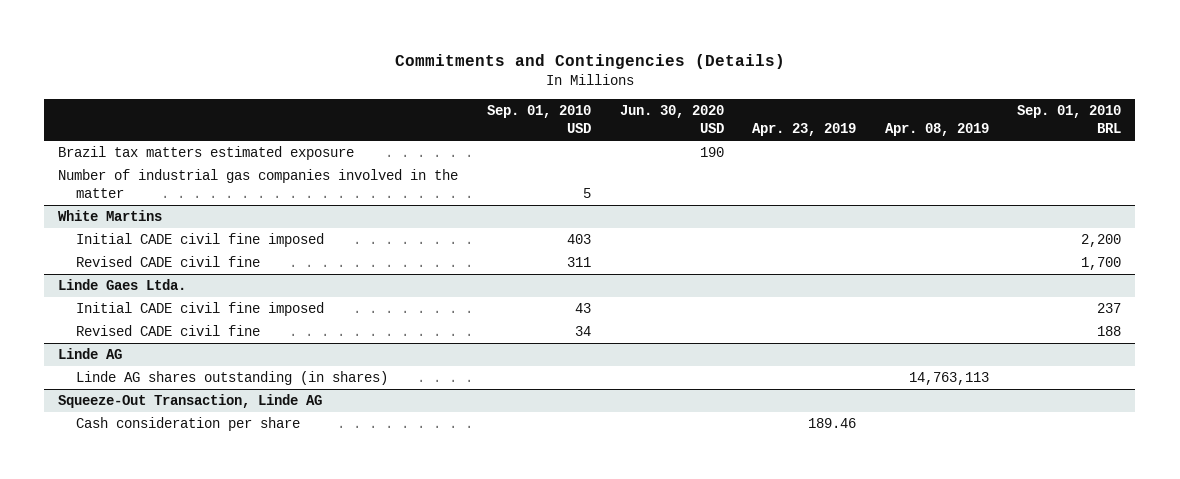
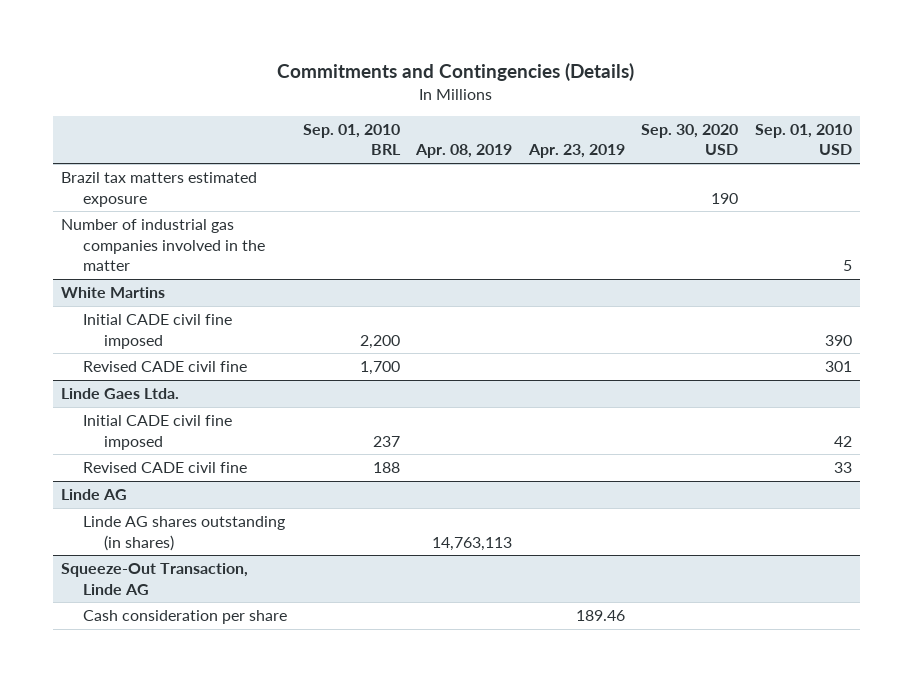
- | Sep. 01, 2010 USD | Jun. 30, 2020 USD | Apr. 23, 2019 | Apr. 08, 2019 | Sep. 01, 2010 BRL
+ | Sep. 01, 2010 BRL | Apr. 08, 2019 | Apr. 23, 2019 | Sep. 30, 2020 USD | Sep. 01, 2010 USD
@ White Martins
- Initial CADE civil fine imposed | 403 | | | | 2,200
- Revised CADE civil fine | 311 | | | | 1,700
+ Initial CADE civil fine imposed | 2,200 | | | | 390
+ Revised CADE civil fine | 1,700 | | | | 301
@ Linde Gaes Ltda.
- Initial CADE civil fine imposed | 43 | | | | 237
- Revised CADE civil fine | 34 | | | | 188
+ Initial CADE civil fine imposed | 237 | | | | 42
+ Revised CADE civil fine | 188 | | | | 33

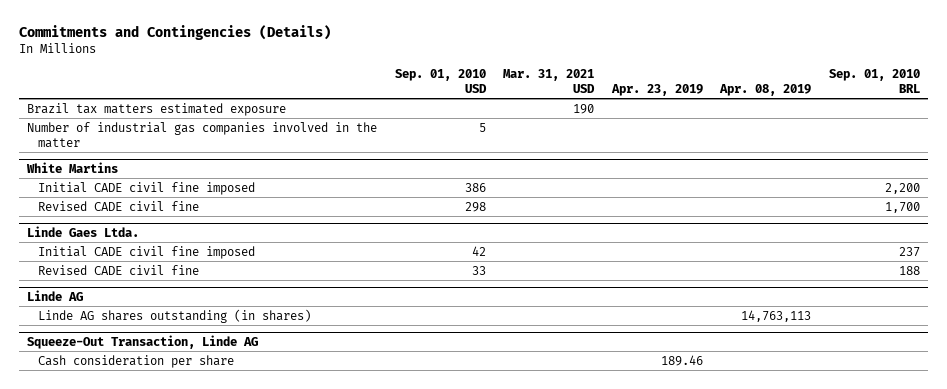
- | Sep. 01, 2010 BRL | Apr. 08, 2019 | Apr. 23, 2019 | Sep. 30, 2020 USD | Sep. 01, 2010 USD
+ | Sep. 01, 2010 USD | Mar. 31, 2021 USD | Apr. 23, 2019 | Apr. 08, 2019 | Sep. 01, 2010 BRL
@ White Martins
- Initial CADE civil fine imposed | 2,200 | | | | 390
- Revised CADE civil fine | 1,700 | | | | 301
+ Initial CADE civil fine imposed | 386 | | | | 2,200
+ Revised CADE civil fine | 298 | | | | 1,700

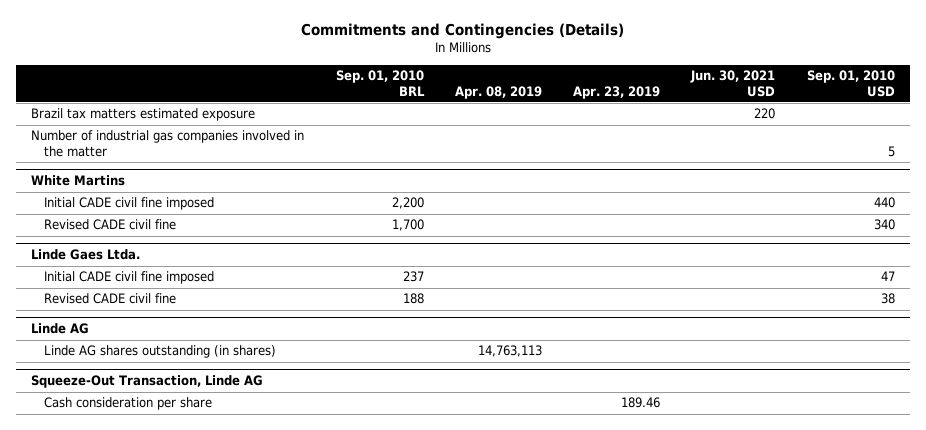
- | Sep. 01, 2010 USD | Mar. 31, 2021 USD | Apr. 23, 2019 | Apr. 08, 2019 | Sep. 01, 2010 BRL
+ | Sep. 01, 2010 BRL | Apr. 08, 2019 | Apr. 23, 2019 | Jun. 30, 2021 USD | Sep. 01, 2010 USD
@ White Martins
- Initial CADE civil fine imposed | 386 | | | | 2,200
- Revised CADE civil fine | 298 | | | | 1,700
+ Initial CADE civil fine imposed | 2,200 | | | | 440
+ Revised CADE civil fine | 1,700 | | | | 340
@ Linde Gaes Ltda.
- Initial CADE civil fine imposed | 42 | | | | 237
- Revised CADE civil fine | 33 | | | | 188
+ Initial CADE civil fine imposed | 237 | | | | 47
+ Revised CADE civil fine | 188 | | | | 38

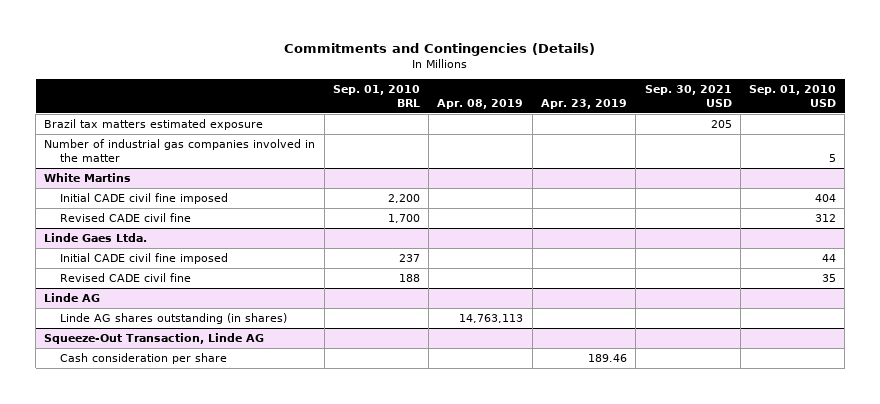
- | Sep. 01, 2010 BRL | Apr. 08, 2019 | Apr. 23, 2019 | Jun. 30, 2021 USD | Sep. 01, 2010 USD
+ | Sep. 01, 2010 BRL | Apr. 08, 2019 | Apr. 23, 2019 | Sep. 30, 2021 USD | Sep. 01, 2010 USD
@ White Martins
- Initial CADE civil fine imposed | 2,200 | | | | 440
- Revised CADE civil fine | 1,700 | | | | 340
+ Initial CADE civil fine imposed | 2,200 | | | | 404
+ Revised CADE civil fine | 1,700 | | | | 312
@ Linde Gaes Ltda.
- Initial CADE civil fine imposed | 237 | | | | 47
- Revised CADE civil fine | 188 | | | | 38
+ Initial CADE civil fine imposed | 237 | | | | 44
+ Revised CADE civil fine | 188 | | | | 35

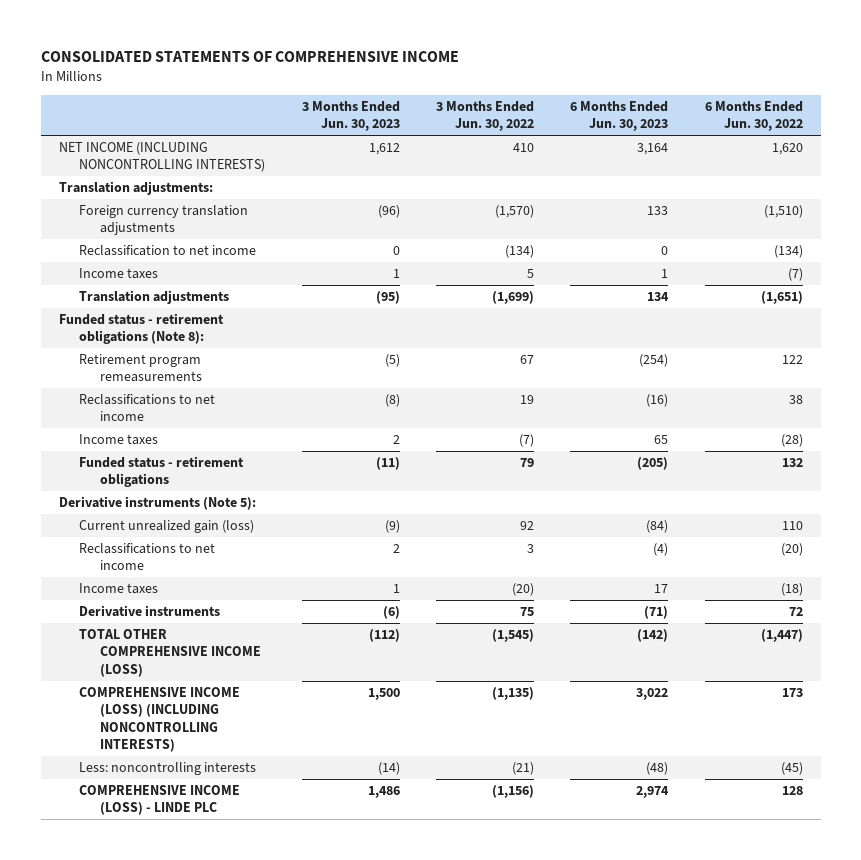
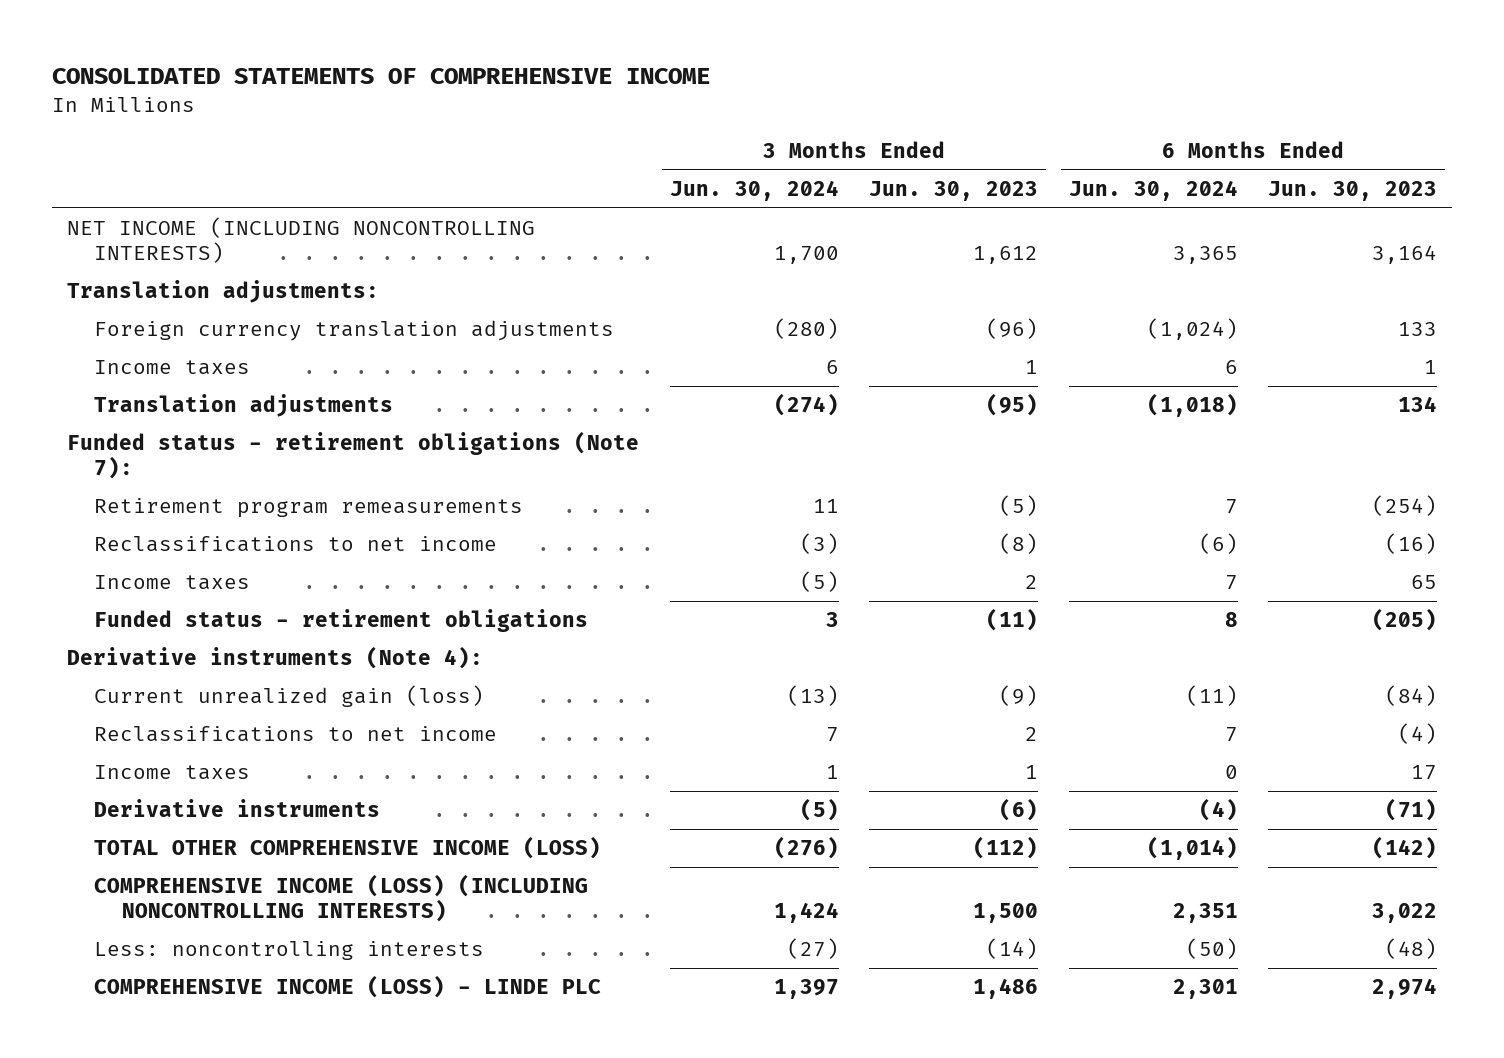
- | 3 Months Ended Jun. 30, 2023 | 3 Months Ended Jun. 30, 2022 | 6 Months Ended Jun. 30, 2023 | 6 Months Ended Jun. 30, 2022
+ | 3 Months Ended Jun. 30, 2024 | 3 Months Ended Jun. 30, 2023 | 6 Months Ended Jun. 30, 2024 | 6 Months Ended Jun. 30, 2023
- Reclassification to net income | 0 | (134) | 0 | (134)
- Funded status - retirement obligations (Note 8):
+ Funded status - retirement obligations (Note 7):
- Derivative instruments (Note 5):
+ Derivative instruments (Note 4):

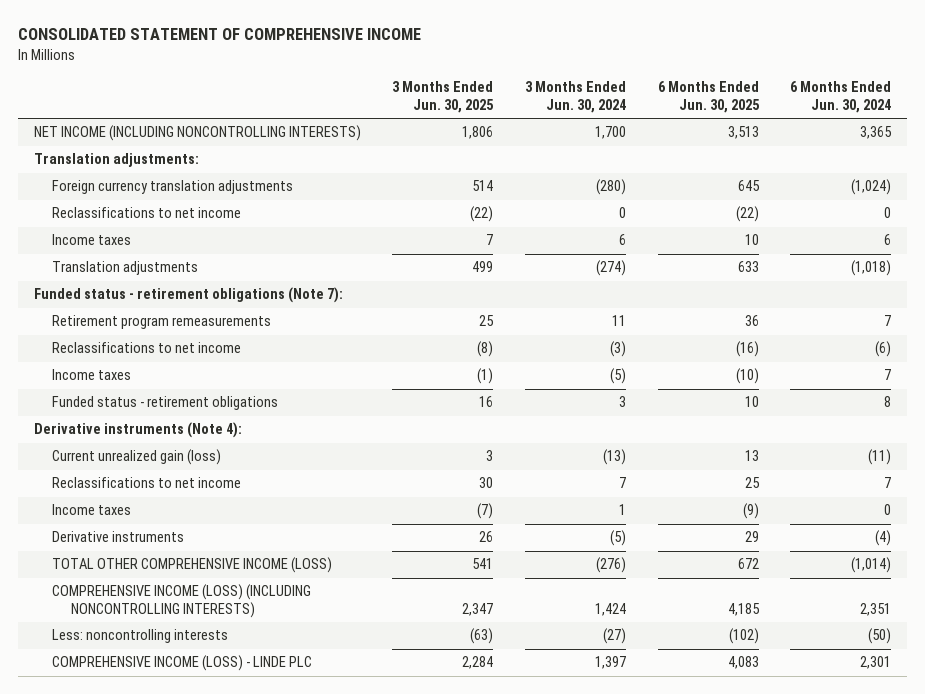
- CONSOLIDATED STATEMENTS OF COMPREHENSIVE INCOME
+ CONSOLIDATED STATEMENT OF COMPREHENSIVE INCOME
- | 3 Months Ended Jun. 30, 2024 | 3 Months Ended Jun. 30, 2023 | 6 Months Ended Jun. 30, 2024 | 6 Months Ended Jun. 30, 2023
+ | 3 Months Ended Jun. 30, 2025 | 3 Months Ended Jun. 30, 2024 | 6 Months Ended Jun. 30, 2025 | 6 Months Ended Jun. 30, 2024
+ Reclassifications to net income | (22) | 0 | (22) | 0

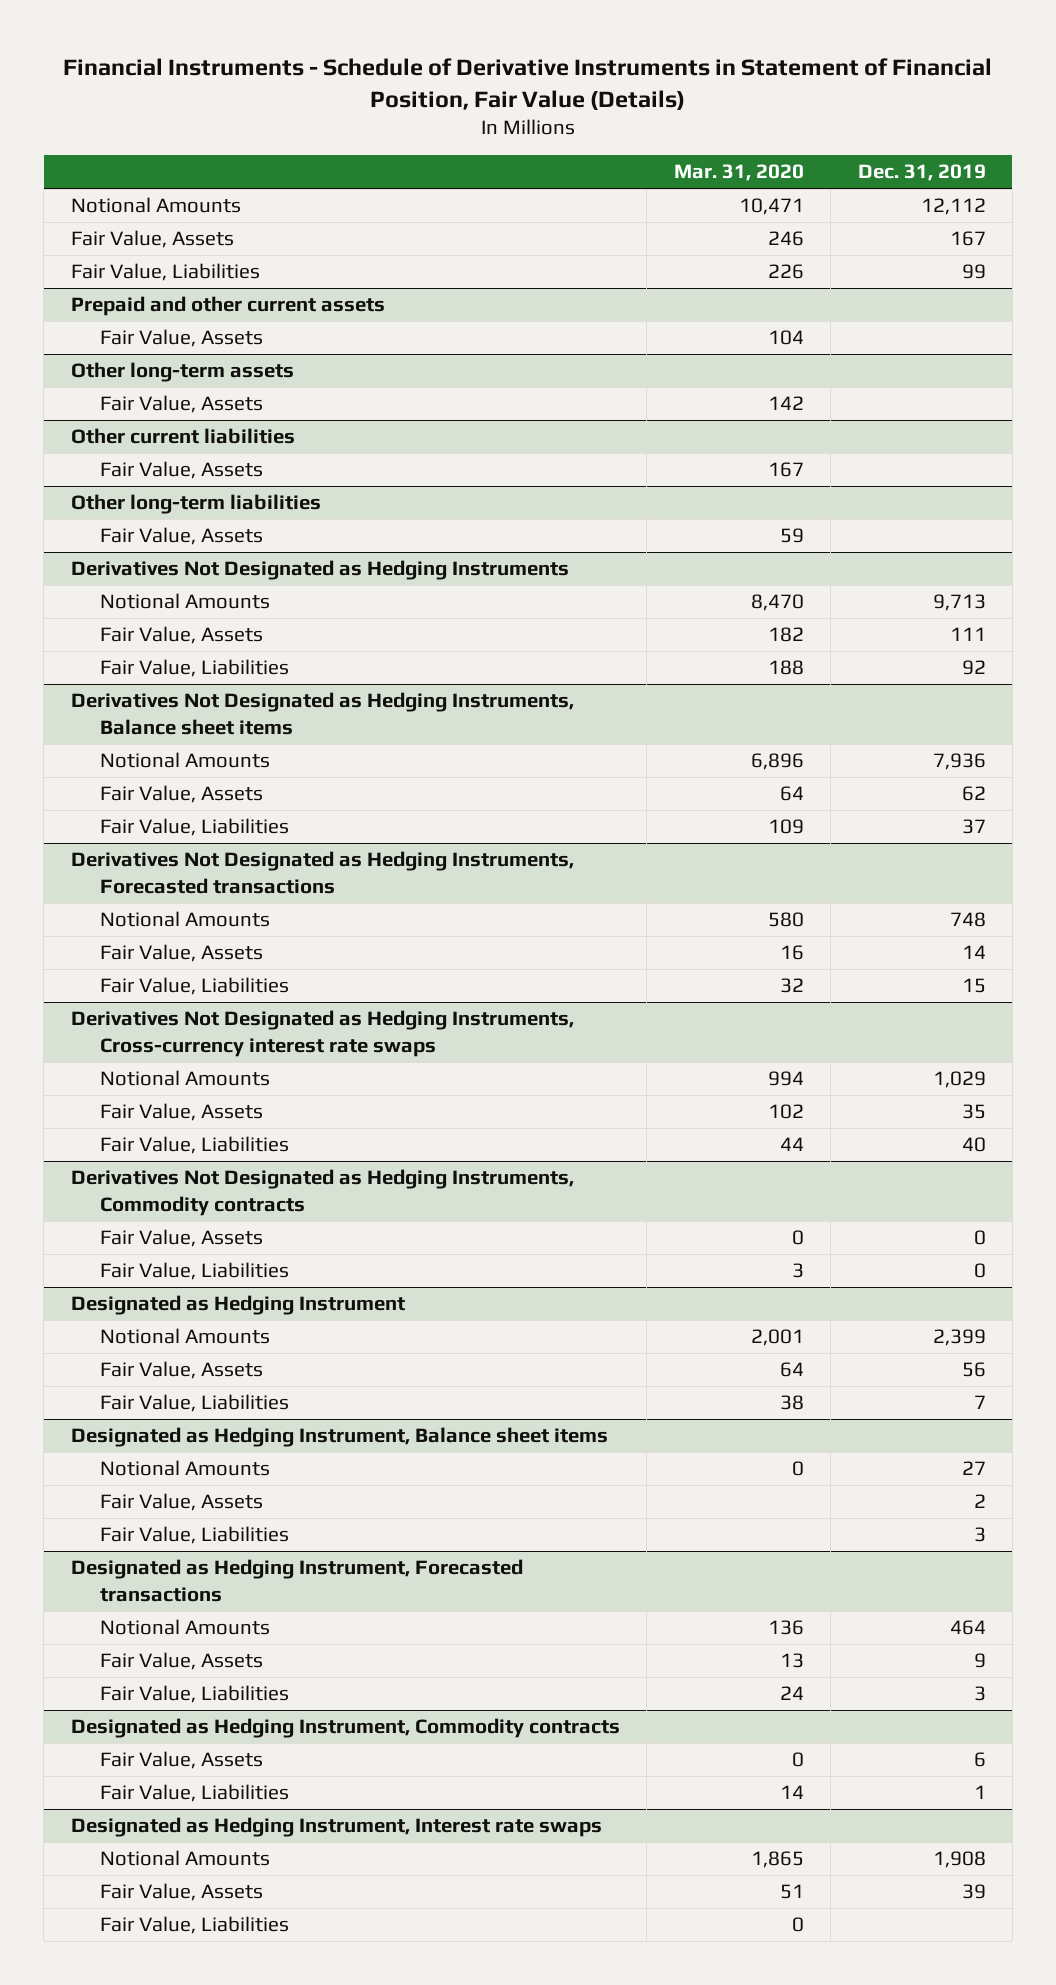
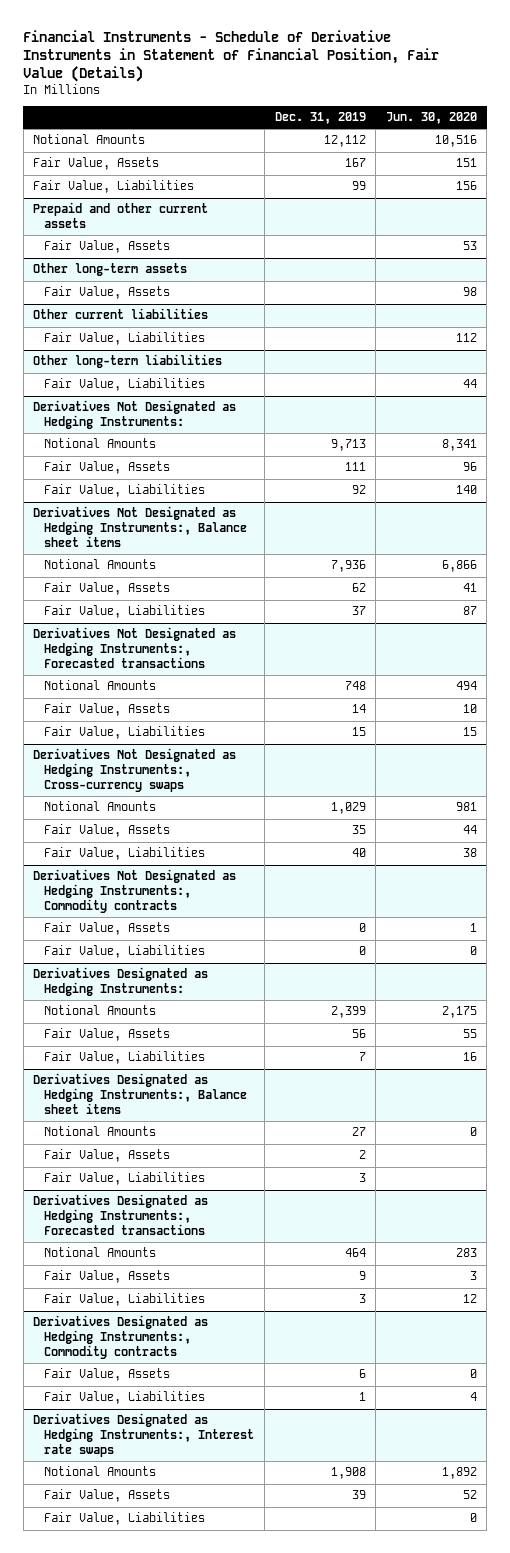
- | Mar. 31, 2020 | Dec. 31, 2019
+ | Dec. 31, 2019 | Jun. 30, 2020
@ Other current liabilities
- Fair Value, Assets | 167 |
+ Fair Value, Liabilities | | 112
@ Other long-term liabilities
- Fair Value, Assets | 59 |
- Derivatives Not Designated as Hedging Instruments
@ Other long-term liabilities
+ Fair Value, Liabilities | | 44
+ Derivatives Not Designated as Hedging Instruments:
- Derivatives Not Designated as Hedging Instruments, Balance sheet items
+ Derivatives Not Designated as Hedging Instruments:, Balance sheet items
- Derivatives Not Designated as Hedging Instruments, Forecasted transactions
+ Derivatives Not Designated as Hedging Instruments:, Forecasted transactions
- Derivatives Not Designated as Hedging Instruments, Cross-currency interest rate swaps
+ Derivatives Not Designated as Hedging Instruments:, Cross-currency swaps
- Derivatives Not Designated as Hedging Instruments, Commodity contracts
+ Derivatives Not Designated as Hedging Instruments:, Commodity contracts
- Designated as Hedging Instrument
+ Derivatives Designated as Hedging Instruments:
- Designated as Hedging Instrument, Balance sheet items
+ Derivatives Designated as Hedging Instruments:, Balance sheet items
- Designated as Hedging Instrument, Forecasted transactions
+ Derivatives Designated as Hedging Instruments:, Forecasted transactions
- Designated as Hedging Instrument, Commodity contracts
+ Derivatives Designated as Hedging Instruments:, Commodity contracts
- Designated as Hedging Instrument, Interest rate swaps
+ Derivatives Designated as Hedging Instruments:, Interest rate swaps

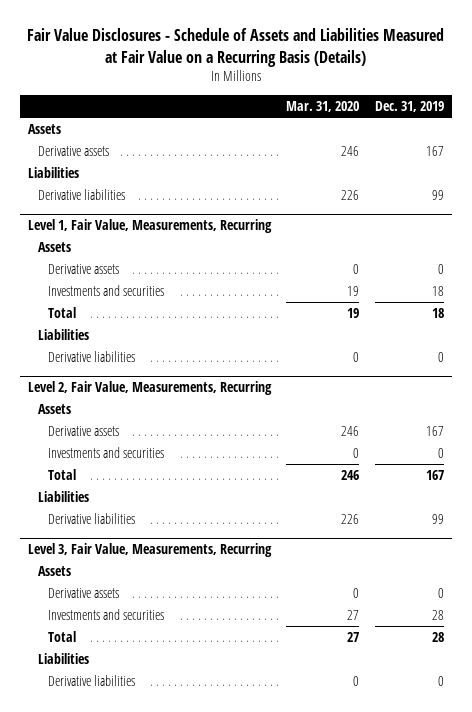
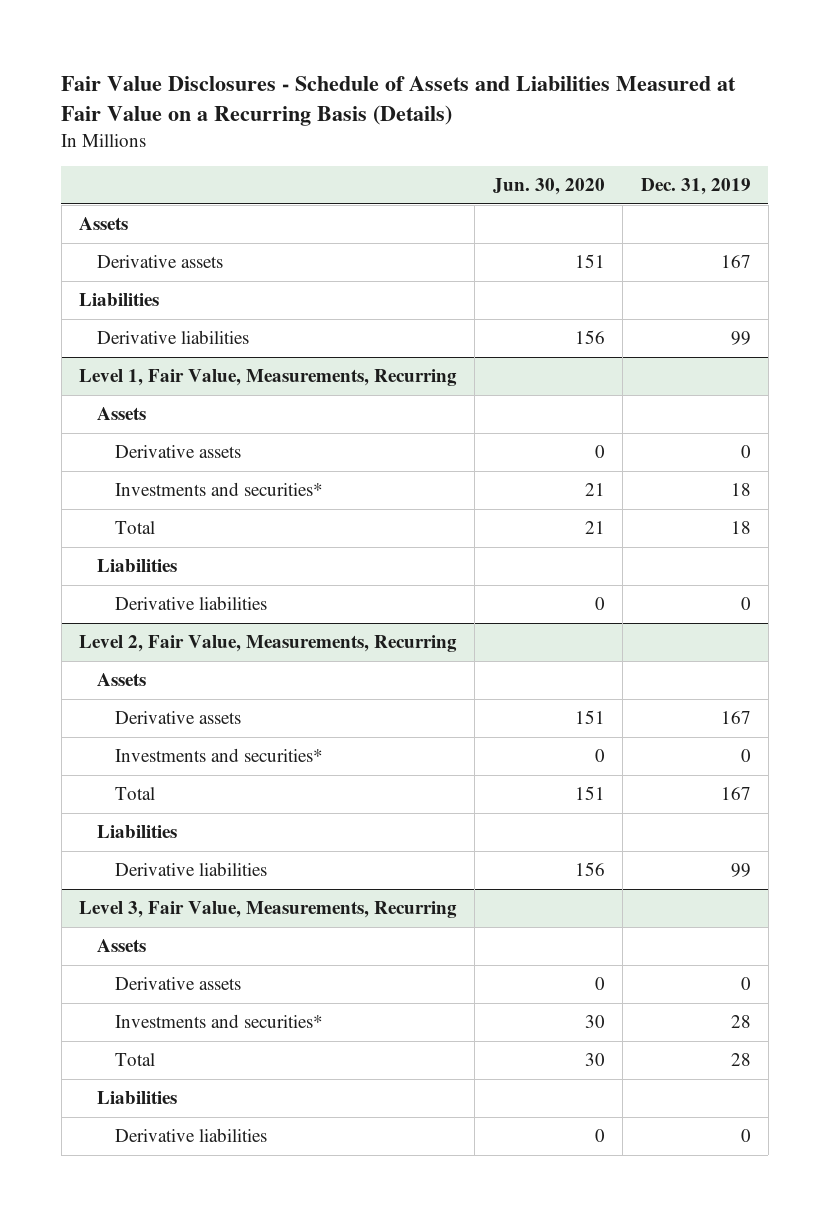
- | Mar. 31, 2020 | Dec. 31, 2019
+ | Jun. 30, 2020 | Dec. 31, 2019
@ Level 1, Fair Value, Measurements, Recurring
- Investments and securities | 19 | 18
+ Investments and securities* | 21 | 18
@ Level 2, Fair Value, Measurements, Recurring
- Investments and securities | 0 | 0
+ Investments and securities* | 0 | 0
@ Level 3, Fair Value, Measurements, Recurring
- Investments and securities | 27 | 28
+ Investments and securities* | 30 | 28

